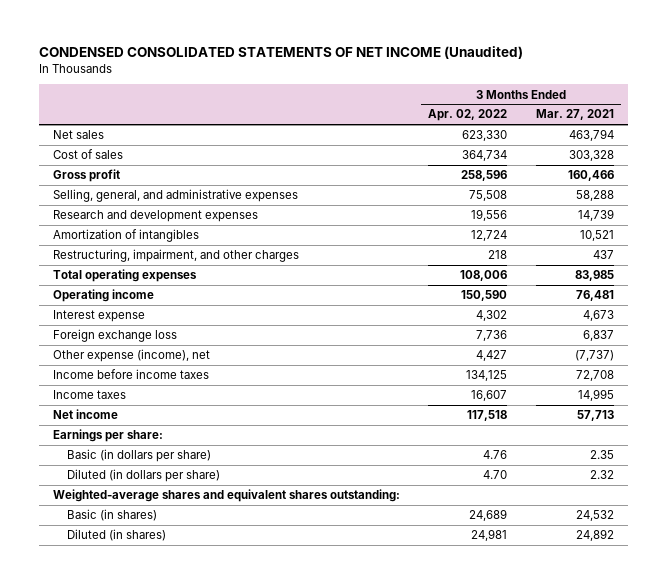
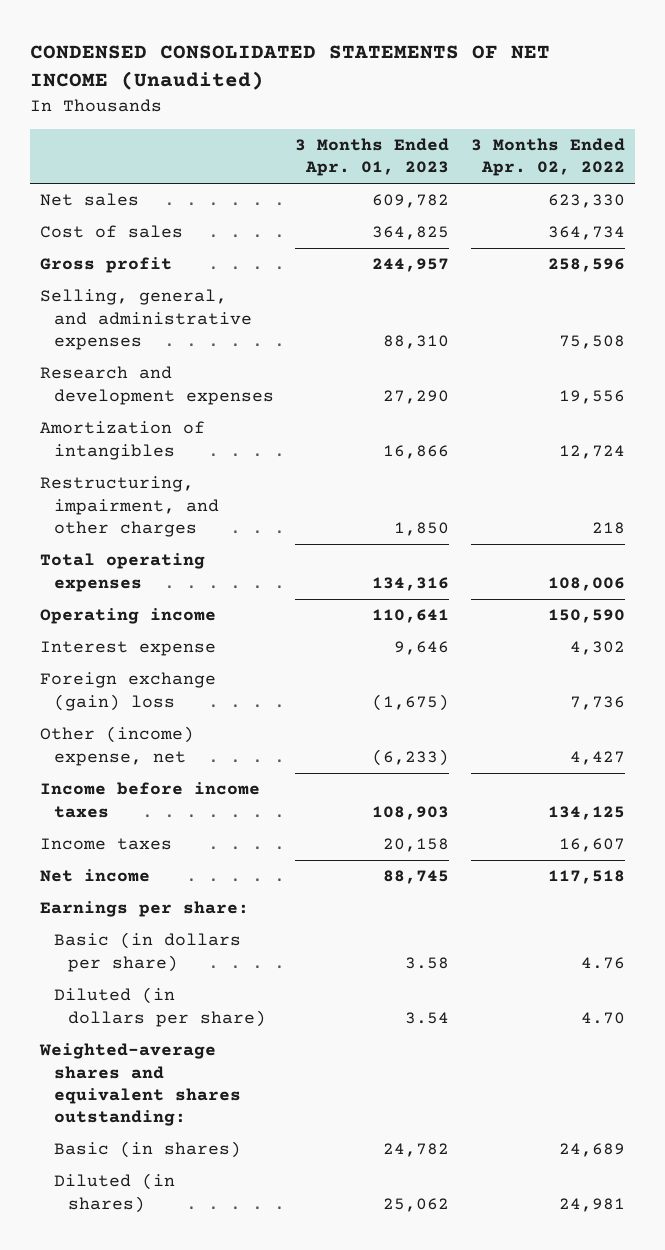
- | 3 Months Ended Apr. 02, 2022 | 3 Months Ended Mar. 27, 2021
+ | 3 Months Ended Apr. 01, 2023 | 3 Months Ended Apr. 02, 2022
- Foreign exchange loss | 7,736 | 6,837
- Other expense (income), net | 4,427 | (7,737)
+ Foreign exchange (gain) loss | (1,675) | 7,736
+ Other (income) expense, net | (6,233) | 4,427

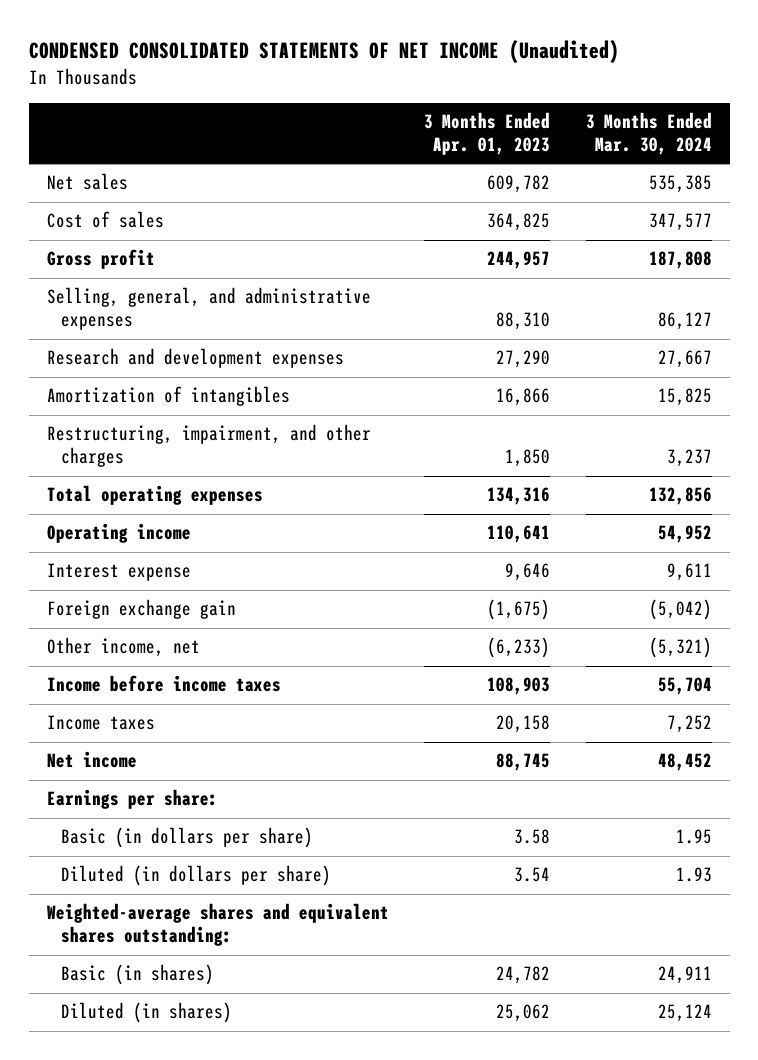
- | 3 Months Ended Apr. 01, 2023 | 3 Months Ended Apr. 02, 2022
+ | 3 Months Ended Apr. 01, 2023 | 3 Months Ended Mar. 30, 2024
- Foreign exchange (gain) loss | (1,675) | 7,736
- Other (income) expense, net | (6,233) | 4,427
+ Foreign exchange gain | (1,675) | (5,042)
+ Other income, net | (6,233) | (5,321)

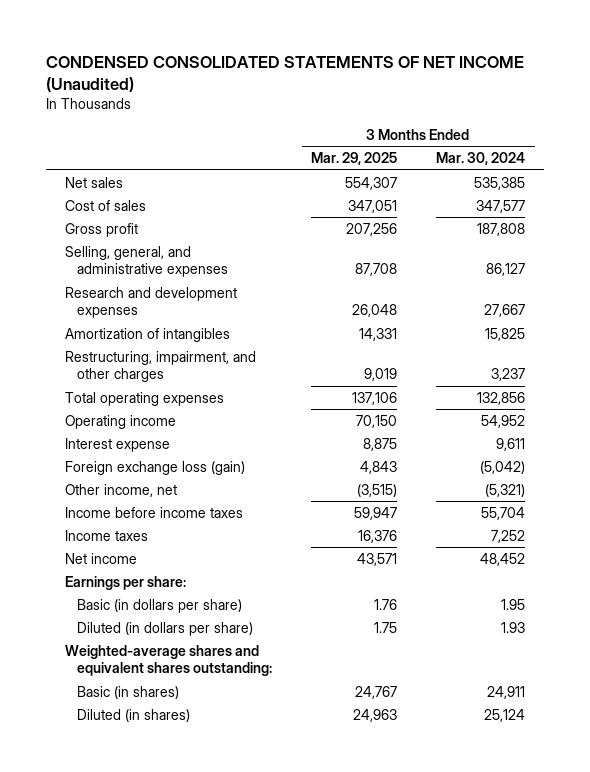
- | 3 Months Ended Apr. 01, 2023 | 3 Months Ended Mar. 30, 2024
+ | 3 Months Ended Mar. 29, 2025 | 3 Months Ended Mar. 30, 2024
- Foreign exchange gain | (1,675) | (5,042)
+ Foreign exchange loss (gain) | 4,843 | (5,042)

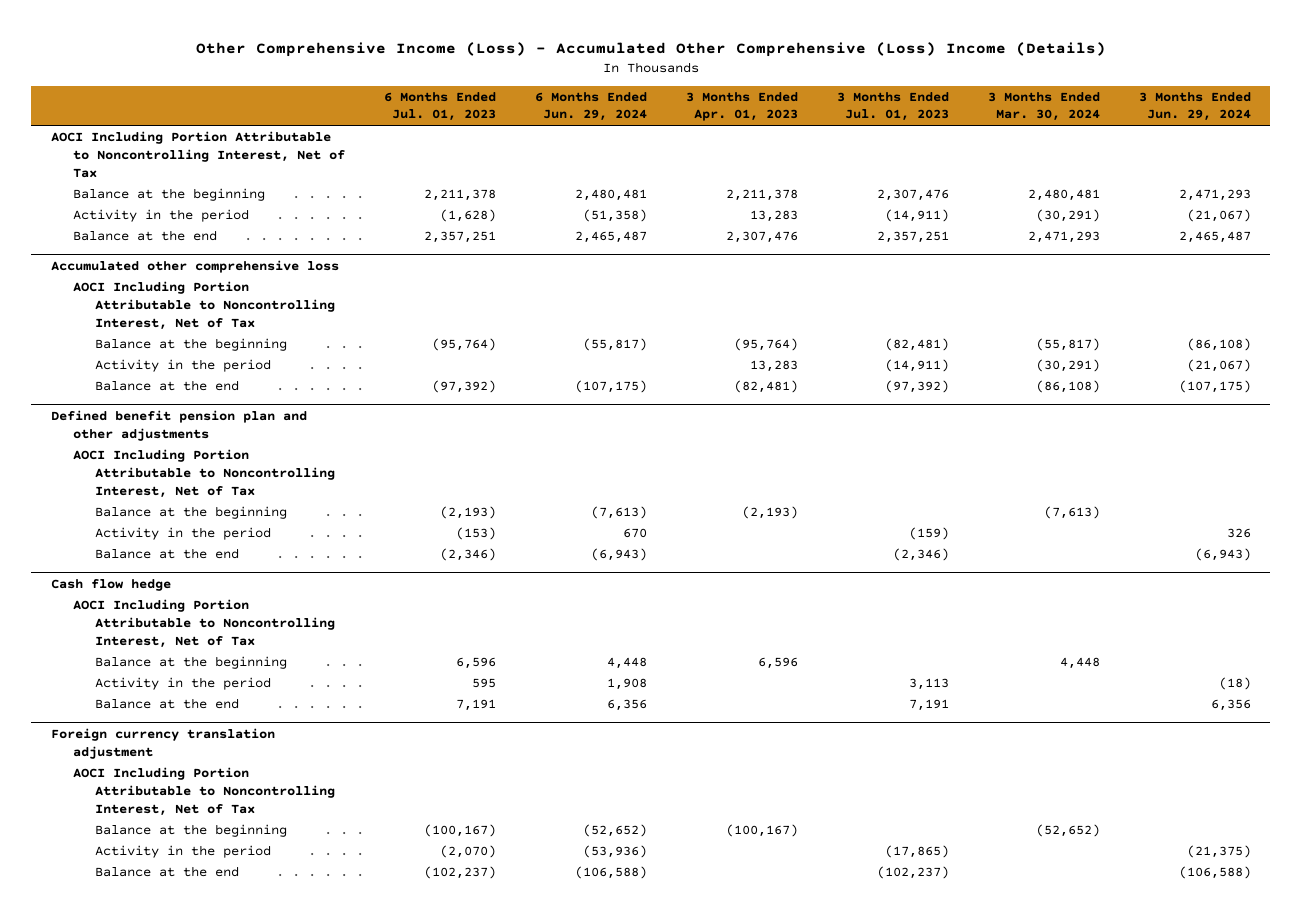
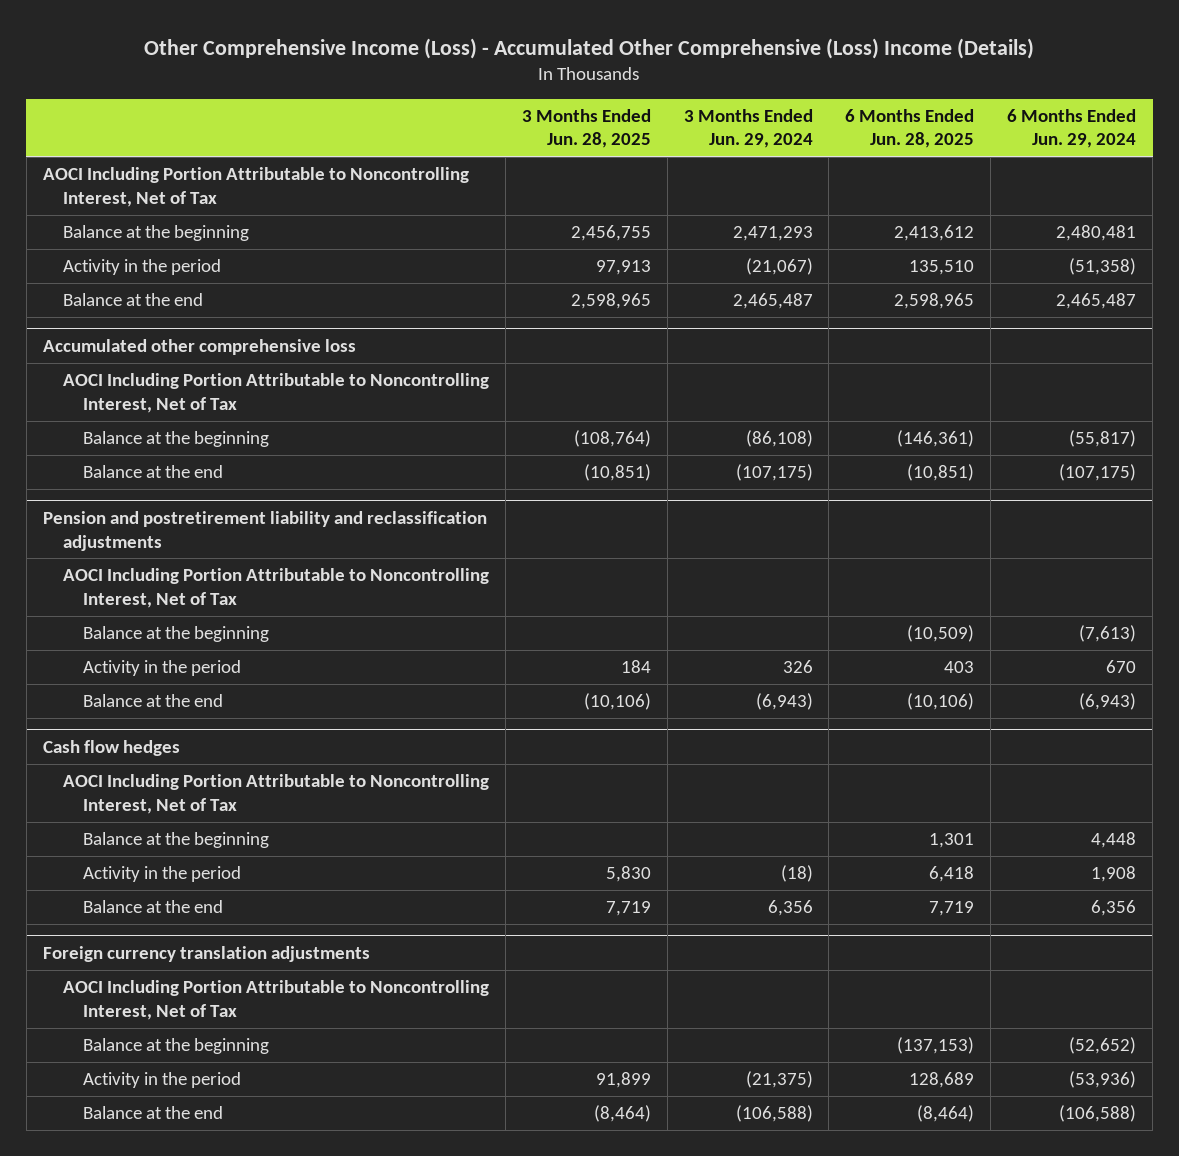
- | 6 Months Ended Jul. 01, 2023 | 6 Months Ended Jun. 29, 2024 | 3 Months Ended Apr. 01, 2023 | 3 Months Ended Jul. 01, 2023 | 3 Months Ended Mar. 30, 2024 | 3 Months Ended Jun. 29, 2024
+ | 3 Months Ended Jun. 28, 2025 | 3 Months Ended Jun. 29, 2024 | 6 Months Ended Jun. 28, 2025 | 6 Months Ended Jun. 29, 2024
@ Accumulated other comprehensive loss
- Activity in the period | | | 13,283 | (14,911) | (30,291) | (21,067)
- Defined benefit pension plan and other adjustments
+ Pension and postretirement liability and reclassification adjustments
- Cash flow hedge
+ Cash flow hedges
- Foreign currency translation adjustment
+ Foreign currency translation adjustments

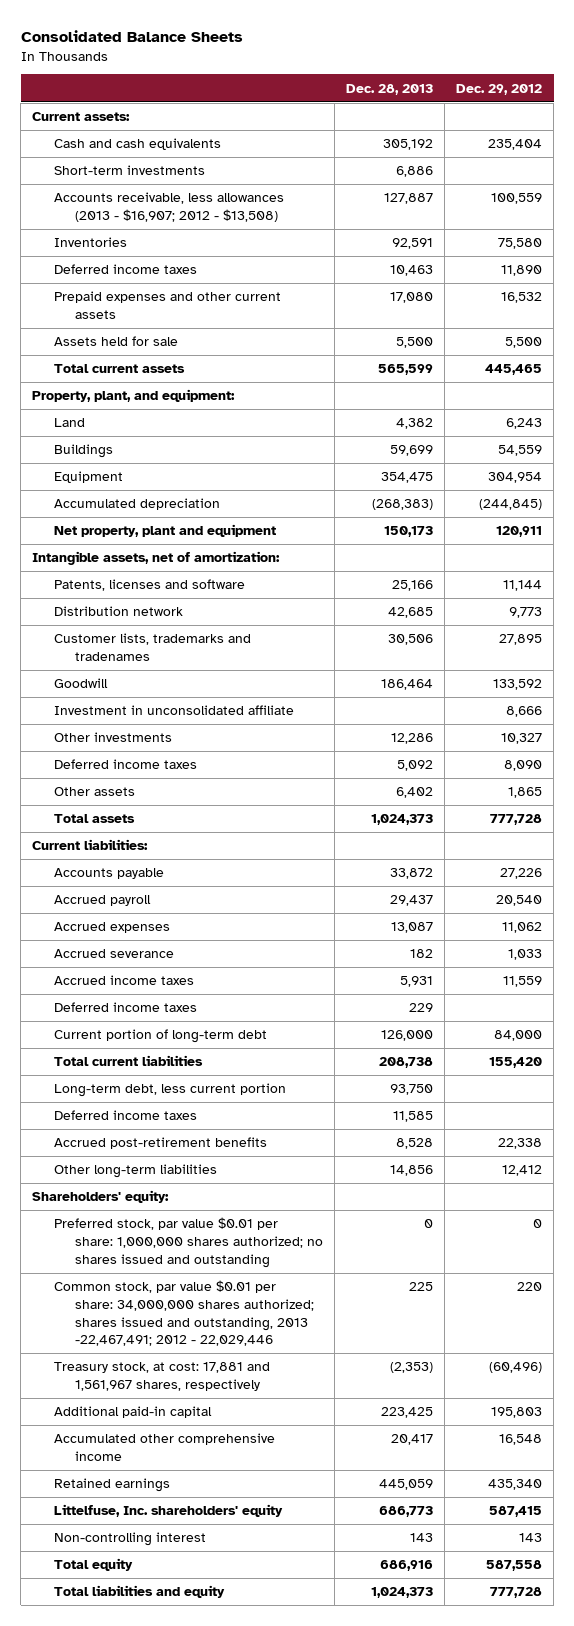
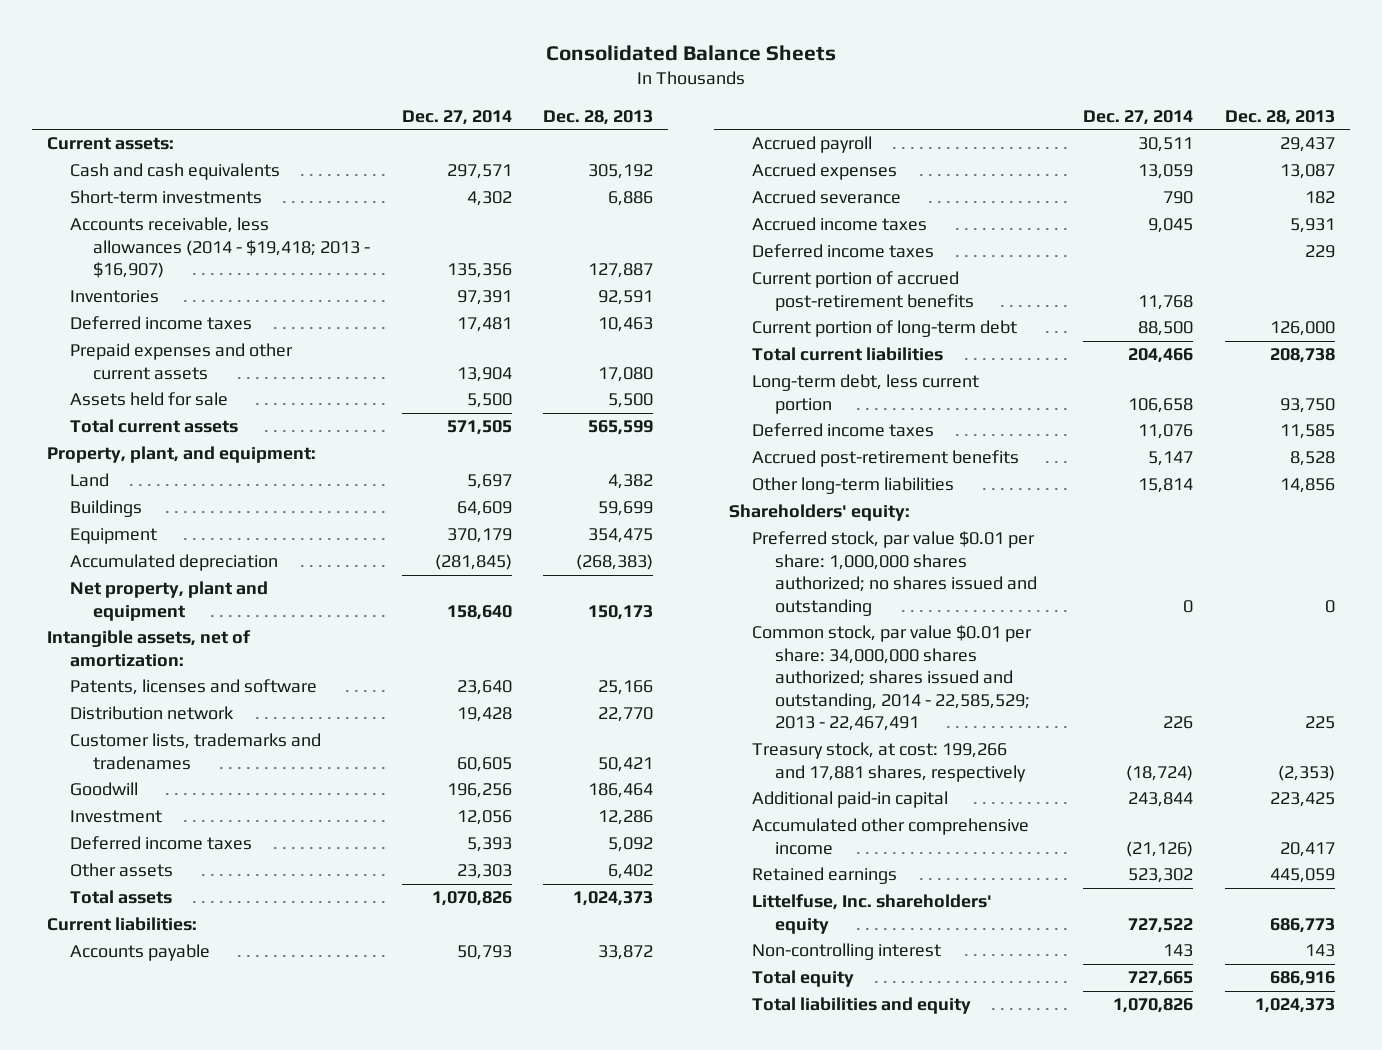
- | Dec. 28, 2013 | Dec. 29, 2012
+ | Dec. 27, 2014 | Dec. 28, 2013
- Accounts receivable, less allowances (2013 - $16,907; 2012 - $13,508) | 127,887 | 100,559
+ Accounts receivable, less allowances (2014 - $19,418; 2013 - $16,907) | 135,356 | 127,887
- Distribution network | 42,685 | 9,773
- Customer lists, trademarks and tradenames | 30,506 | 27,895
+ Distribution network | 19,428 | 22,770
+ Customer lists, trademarks and tradenames | 60,605 | 50,421
- Investment in unconsolidated affiliate | | 8,666
- Other investments | 12,286 | 10,327
+ Investment | 12,056 | 12,286
+ Current portion of accrued post-retirement benefits | 11,768 |
- Common stock, par value $0.01 per share: 34,000,000 shares authorized; shares issued and outstanding, 2013 -22,467,491; 2012 - 22,029,446 | 225 | 220
- Treasury stock, at cost: 17,881 and 1,561,967 shares, respectively | (2,353) | (60,496)
+ Common stock, par value $0.01 per share: 34,000,000 shares authorized; shares issued and outstanding, 2014 - 22,585,529; 2013 - 22,467,491 | 226 | 225
+ Treasury stock, at cost: 199,266 and 17,881 shares, respectively | (18,724) | (2,353)

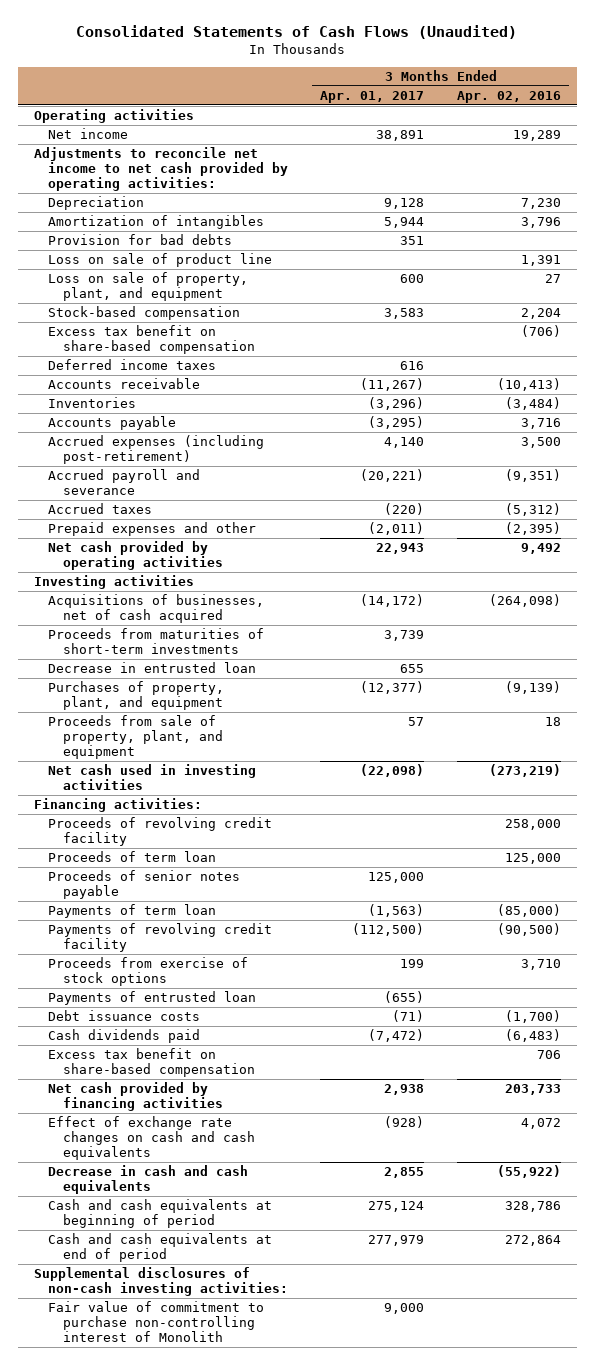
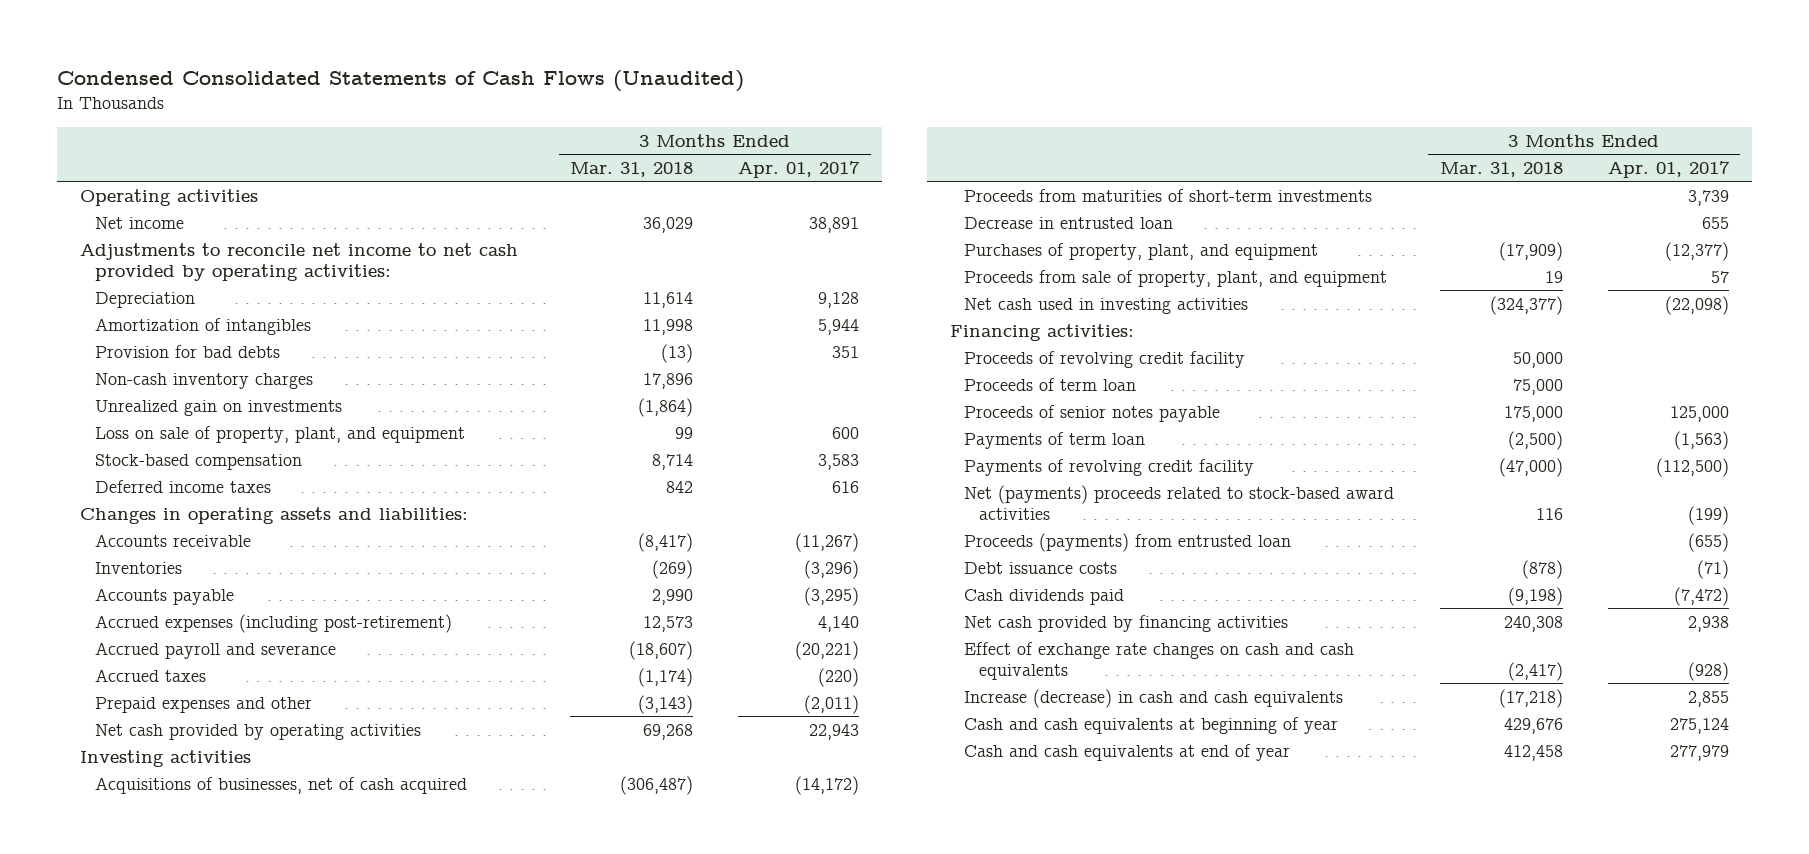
- Consolidated Statements of Cash Flows (Unaudited)
+ Condensed Consolidated Statements of Cash Flows (Unaudited)
- | 3 Months Ended Apr. 01, 2017 | 3 Months Ended Apr. 02, 2016
+ | 3 Months Ended Mar. 31, 2018 | 3 Months Ended Apr. 01, 2017
- Loss on sale of product line | | 1,391
+ Non-cash inventory charges | 17,896 |
+ Unrealized gain on investments | (1,864) |
- Excess tax benefit on share-based compensation | | (706)
+ Changes in operating assets and liabilities:
- Proceeds from exercise of stock options | 199 | 3,710
- Payments of entrusted loan | (655) |
+ Net (payments) proceeds related to stock-based award activities | 116 | (199)
+ Proceeds (payments) from entrusted loan | | (655)
- Excess tax benefit on share-based compensation | | 706
- Decrease in cash and cash equivalents | 2,855 | (55,922)
- Cash and cash equivalents at beginning of period | 275,124 | 328,786
- Cash and cash equivalents at end of period | 277,979 | 272,864
- Supplemental disclosures of non-cash investing activities:
- Fair value of commitment to purchase non-controlling interest of Monolith | 9,000 |
+ Increase (decrease) in cash and cash equivalents | (17,218) | 2,855
+ Cash and cash equivalents at beginning of year | 429,676 | 275,124
+ Cash and cash equivalents at end of year | 412,458 | 277,979

